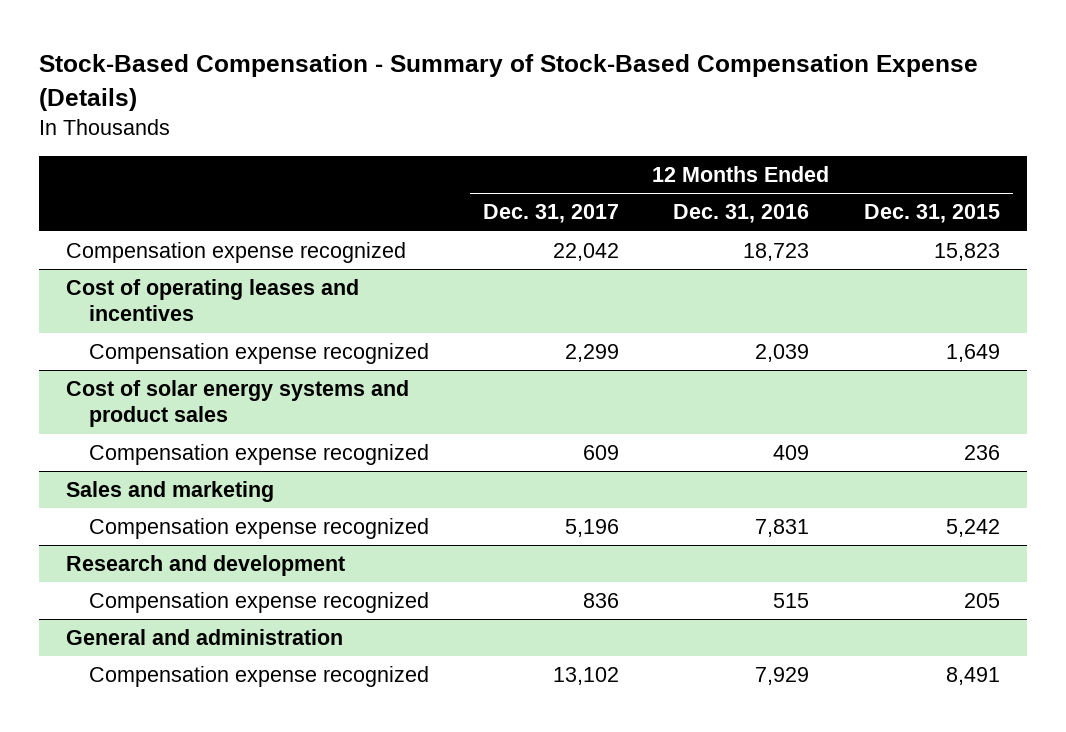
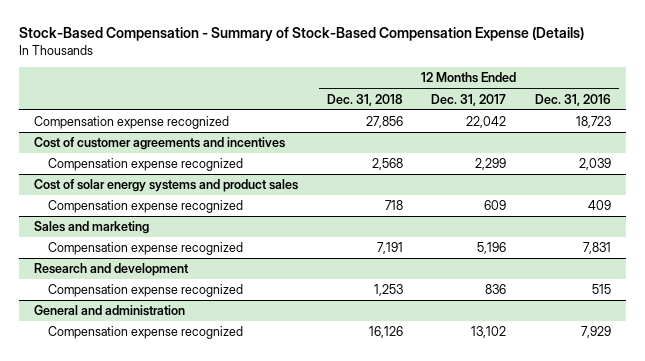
- | 12 Months Ended Dec. 31, 2017 | 12 Months Ended Dec. 31, 2016 | 12 Months Ended Dec. 31, 2015
+ | 12 Months Ended Dec. 31, 2018 | 12 Months Ended Dec. 31, 2017 | 12 Months Ended Dec. 31, 2016
- Cost of operating leases and incentives
+ Cost of customer agreements and incentives

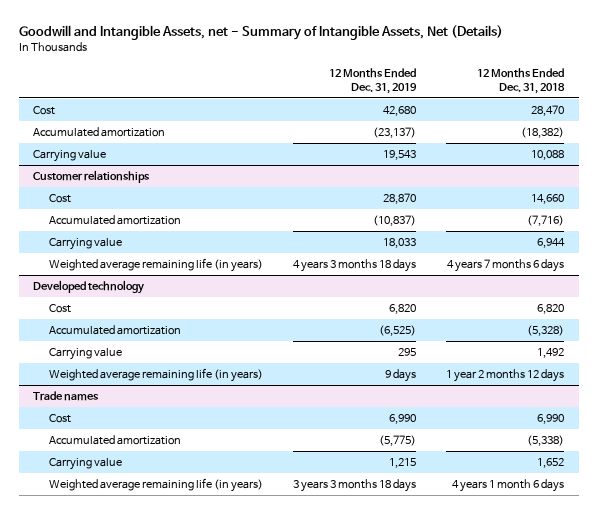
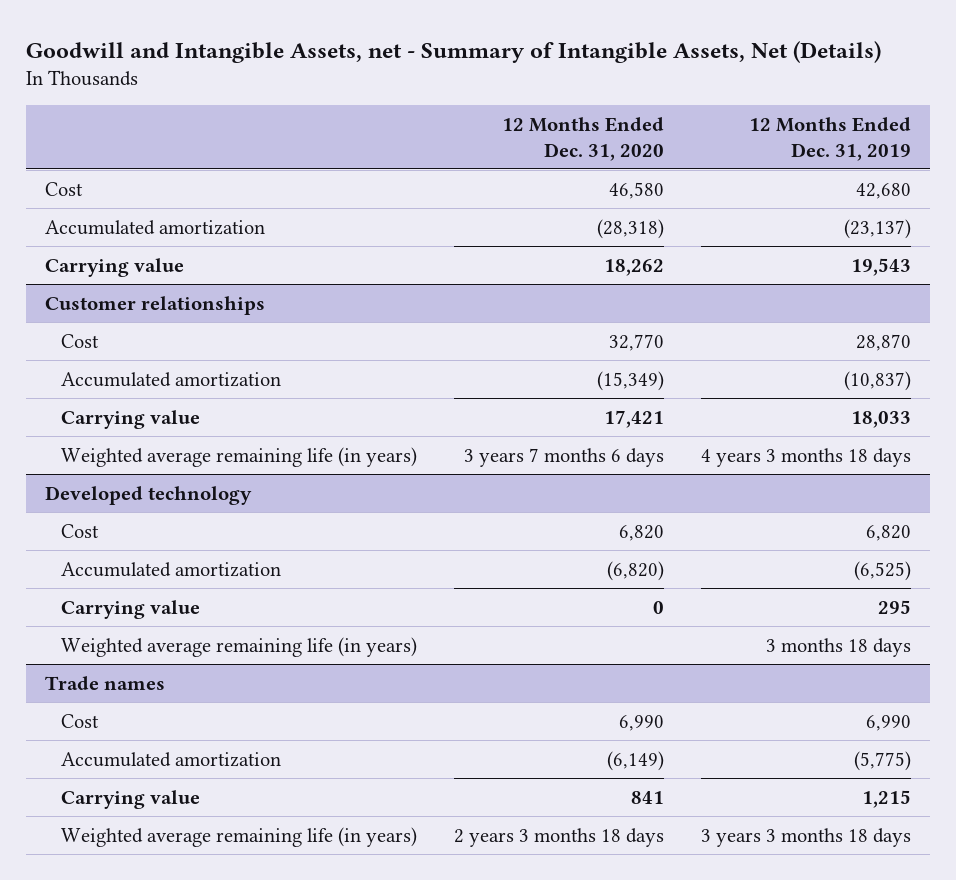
- | 12 Months Ended Dec. 31, 2019 | 12 Months Ended Dec. 31, 2018
+ | 12 Months Ended Dec. 31, 2020 | 12 Months Ended Dec. 31, 2019
@ Developed technology
- Weighted average remaining life (in years) | 9 days | 1 year 2 months 12 days
+ Weighted average remaining life (in years) | | 3 months 18 days

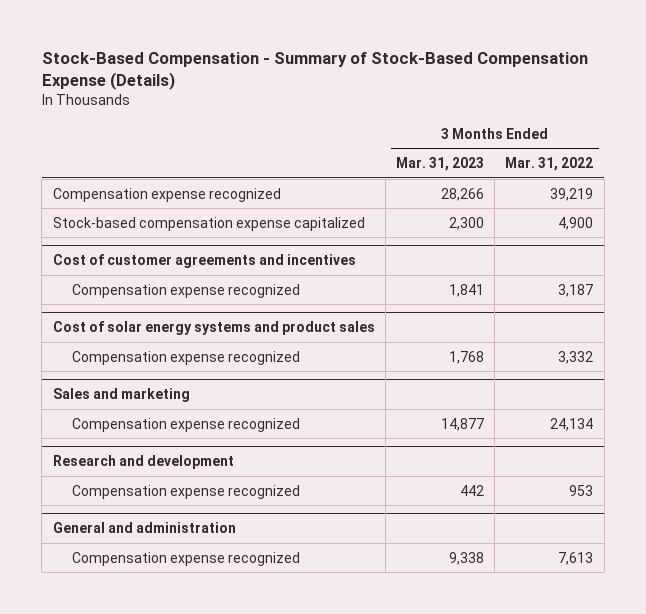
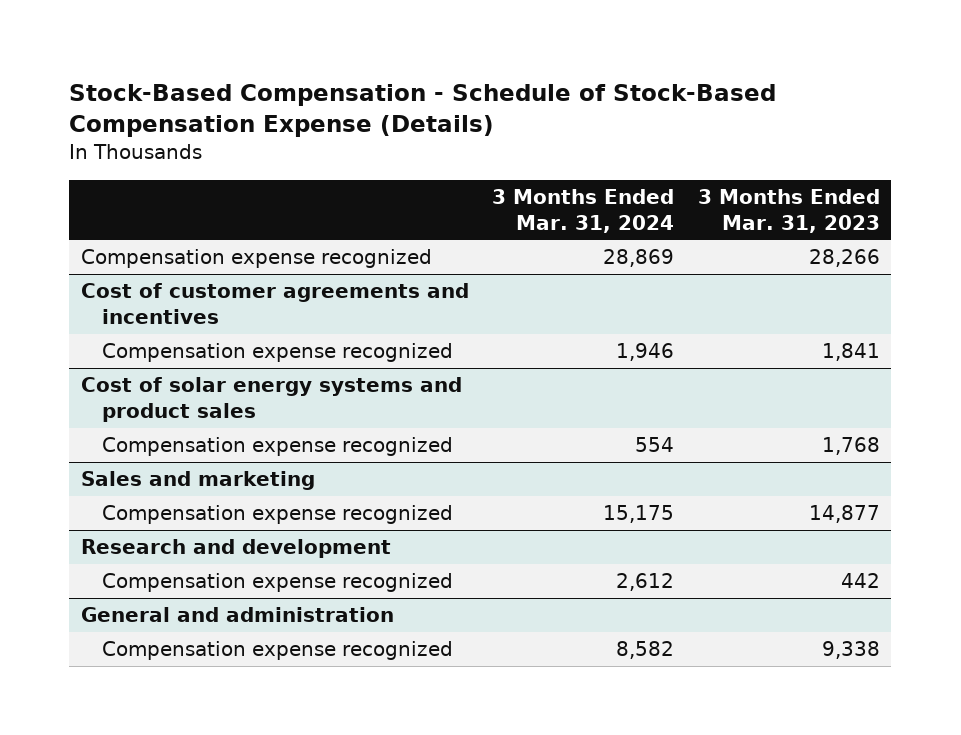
- Stock-Based Compensation - Summary of Stock-Based Compensation Expense (Details)
+ Stock-Based Compensation - Schedule of Stock-Based Compensation Expense (Details)
- | 3 Months Ended Mar. 31, 2023 | 3 Months Ended Mar. 31, 2022
+ | 3 Months Ended Mar. 31, 2024 | 3 Months Ended Mar. 31, 2023
- Stock-based compensation expense capitalized | 2,300 | 4,900

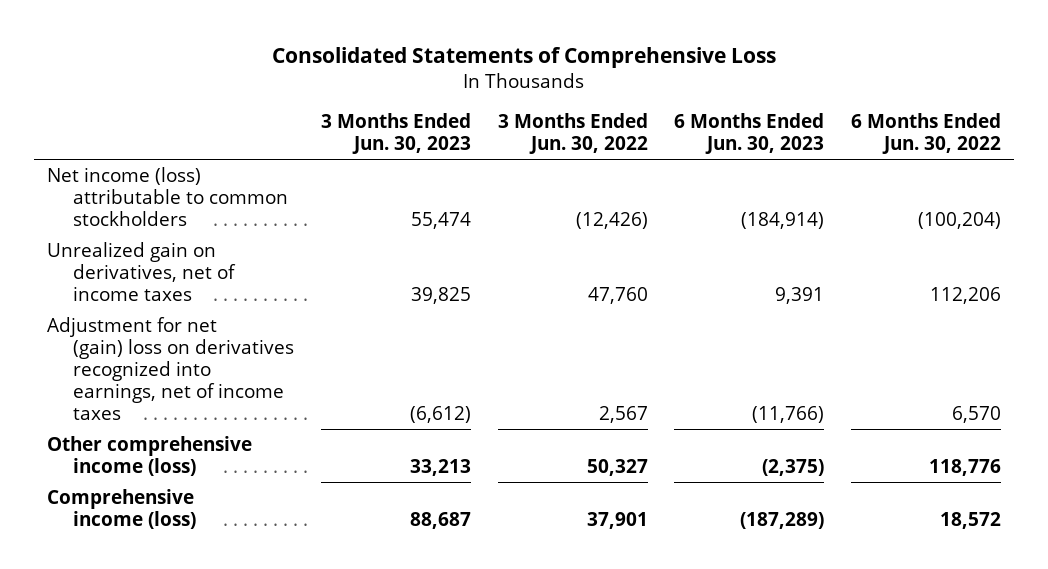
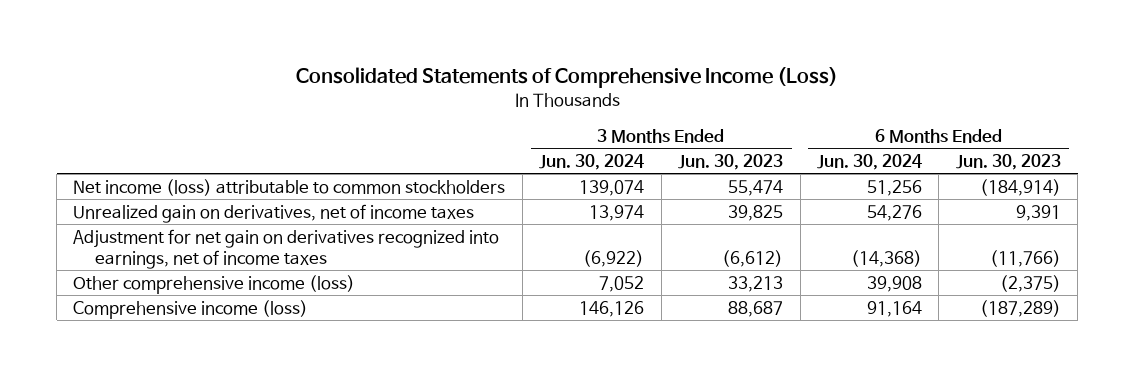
- Consolidated Statements of Comprehensive Loss
+ Consolidated Statements of Comprehensive Income (Loss)
- | 3 Months Ended Jun. 30, 2023 | 3 Months Ended Jun. 30, 2022 | 6 Months Ended Jun. 30, 2023 | 6 Months Ended Jun. 30, 2022
+ | 3 Months Ended Jun. 30, 2024 | 3 Months Ended Jun. 30, 2023 | 6 Months Ended Jun. 30, 2024 | 6 Months Ended Jun. 30, 2023
- Adjustment for net (gain) loss on derivatives recognized into earnings, net of income taxes | (6,612) | 2,567 | (11,766) | 6,570
+ Adjustment for net gain on derivatives recognized into earnings, net of income taxes | (6,922) | (6,612) | (14,368) | (11,766)

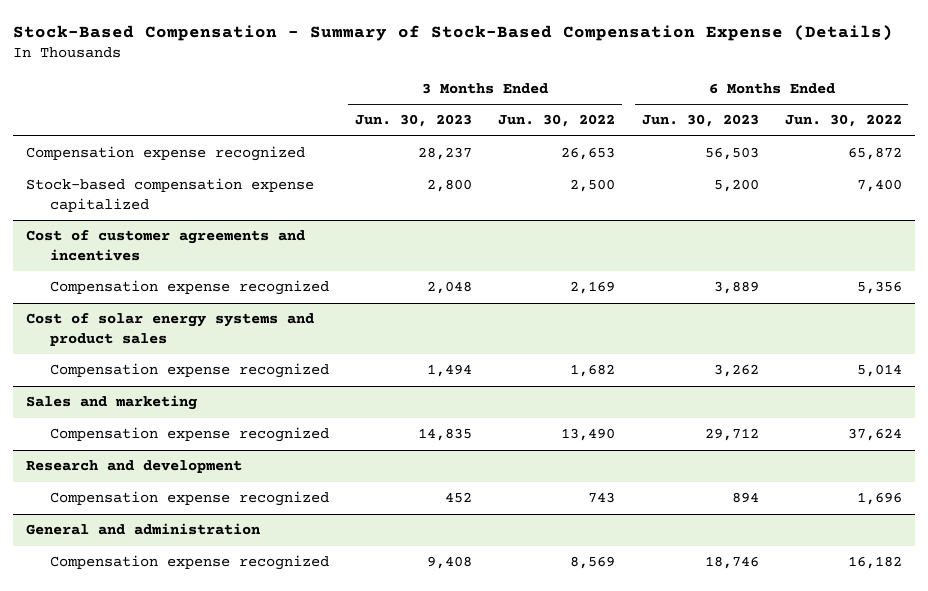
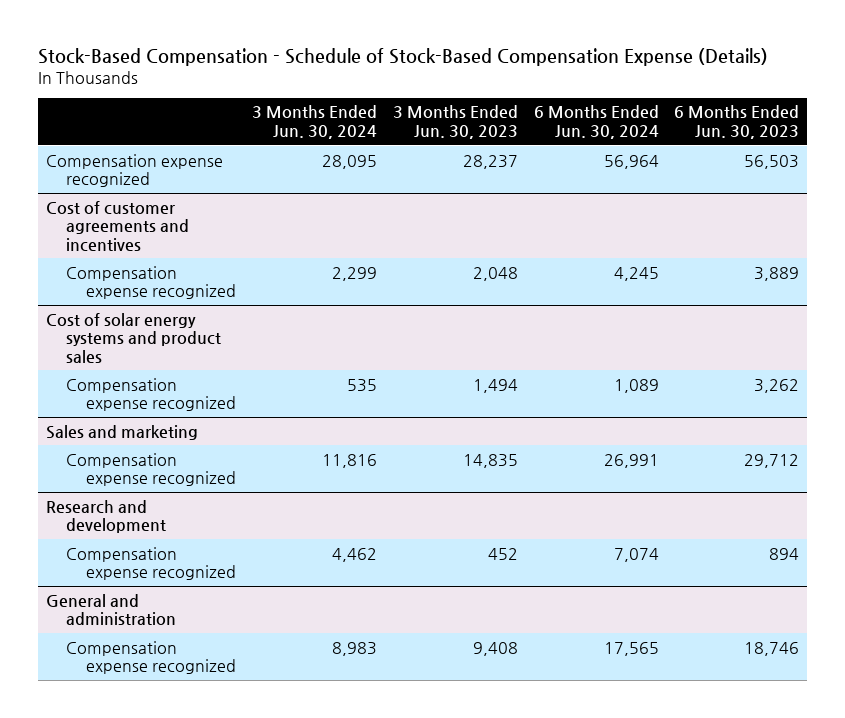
- Stock-Based Compensation - Summary of Stock-Based Compensation Expense (Details)
+ Stock-Based Compensation - Schedule of Stock-Based Compensation Expense (Details)
- | 3 Months Ended Jun. 30, 2023 | 3 Months Ended Jun. 30, 2022 | 6 Months Ended Jun. 30, 2023 | 6 Months Ended Jun. 30, 2022
+ | 3 Months Ended Jun. 30, 2024 | 3 Months Ended Jun. 30, 2023 | 6 Months Ended Jun. 30, 2024 | 6 Months Ended Jun. 30, 2023
- Stock-based compensation expense capitalized | 2,800 | 2,500 | 5,200 | 7,400

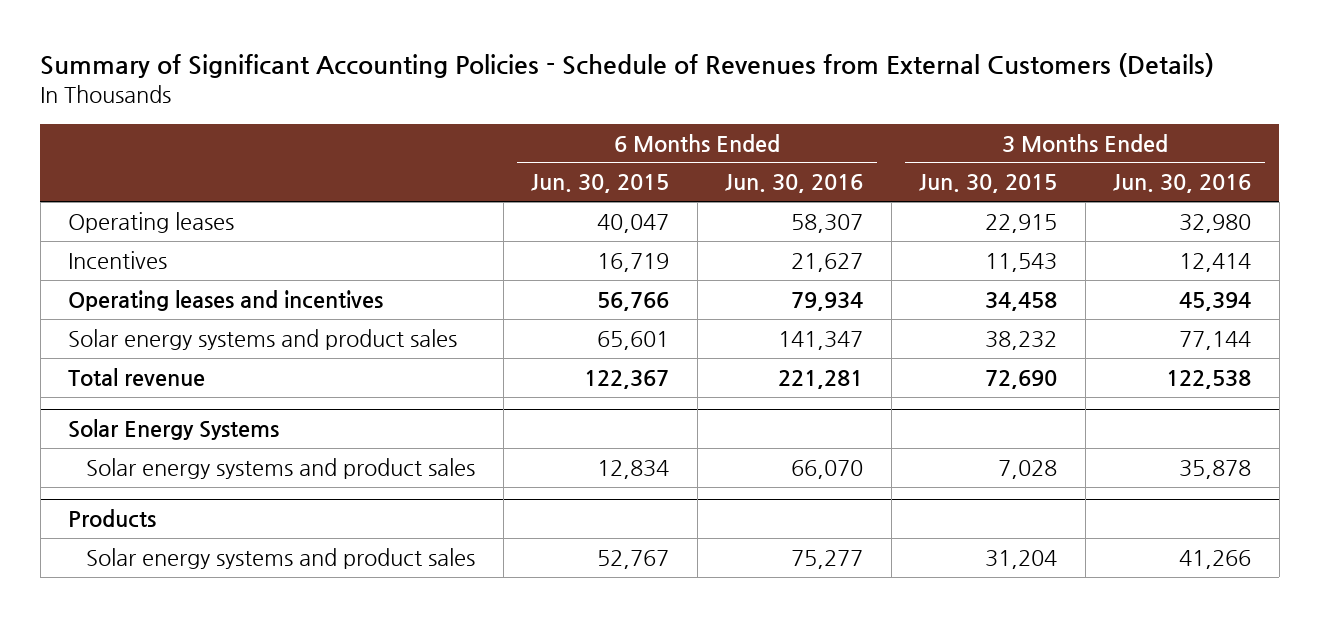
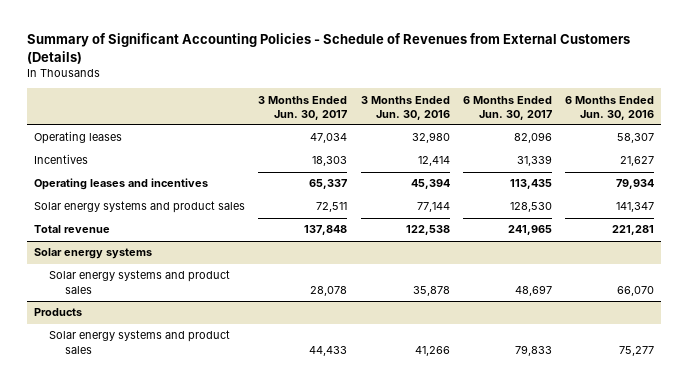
- | 6 Months Ended Jun. 30, 2015 | 6 Months Ended Jun. 30, 2016 | 3 Months Ended Jun. 30, 2015 | 3 Months Ended Jun. 30, 2016
+ | 3 Months Ended Jun. 30, 2017 | 3 Months Ended Jun. 30, 2016 | 6 Months Ended Jun. 30, 2017 | 6 Months Ended Jun. 30, 2016
- Solar Energy Systems
+ Solar energy systems

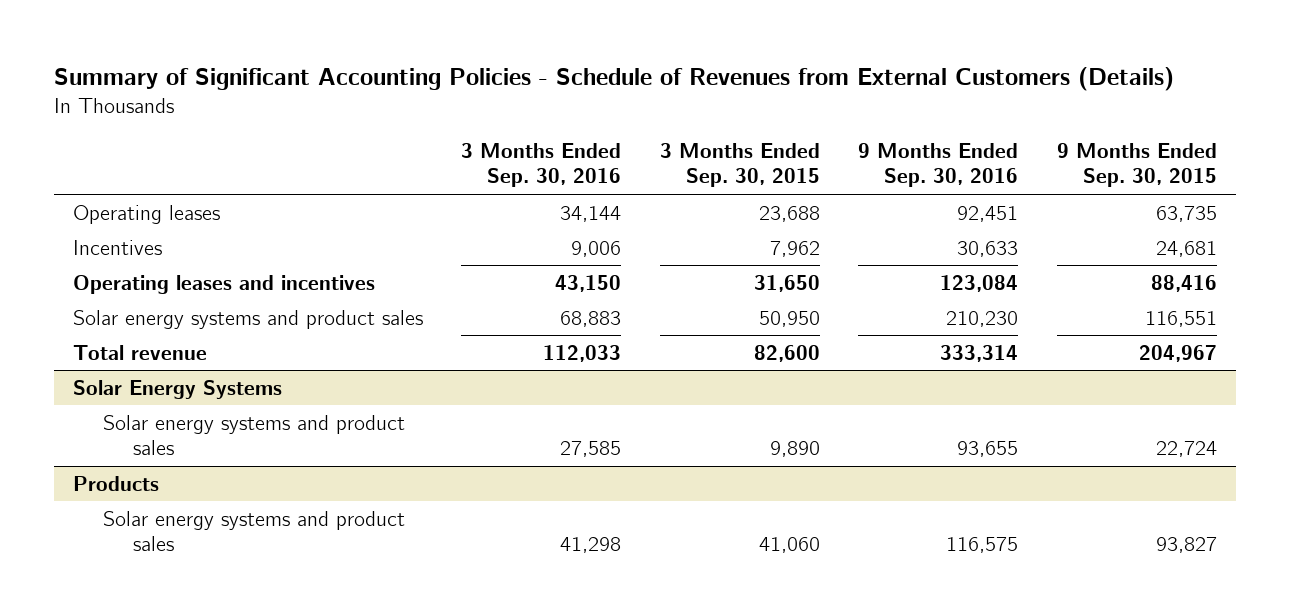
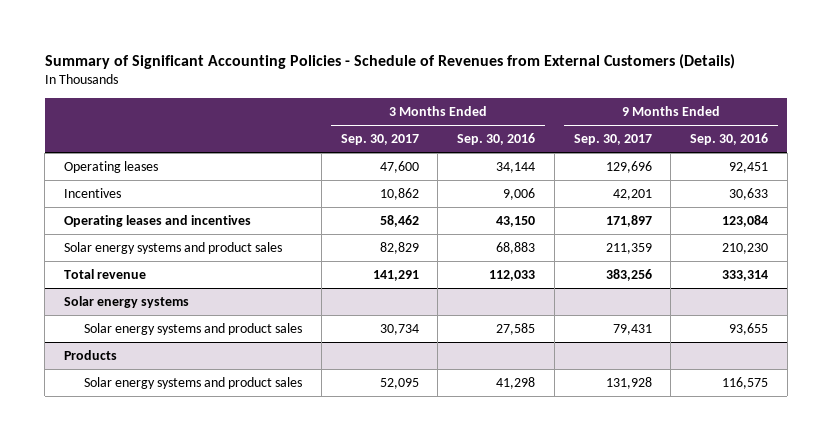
- | 3 Months Ended Sep. 30, 2016 | 3 Months Ended Sep. 30, 2015 | 9 Months Ended Sep. 30, 2016 | 9 Months Ended Sep. 30, 2015
+ | 3 Months Ended Sep. 30, 2017 | 3 Months Ended Sep. 30, 2016 | 9 Months Ended Sep. 30, 2017 | 9 Months Ended Sep. 30, 2016
- Solar Energy Systems
+ Solar energy systems

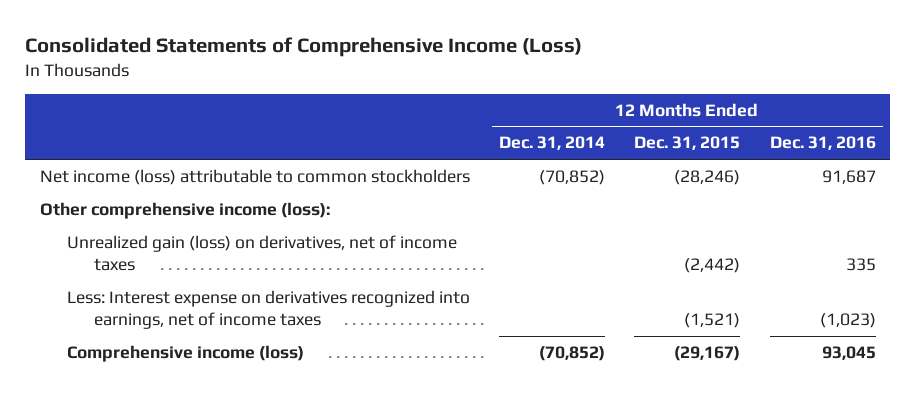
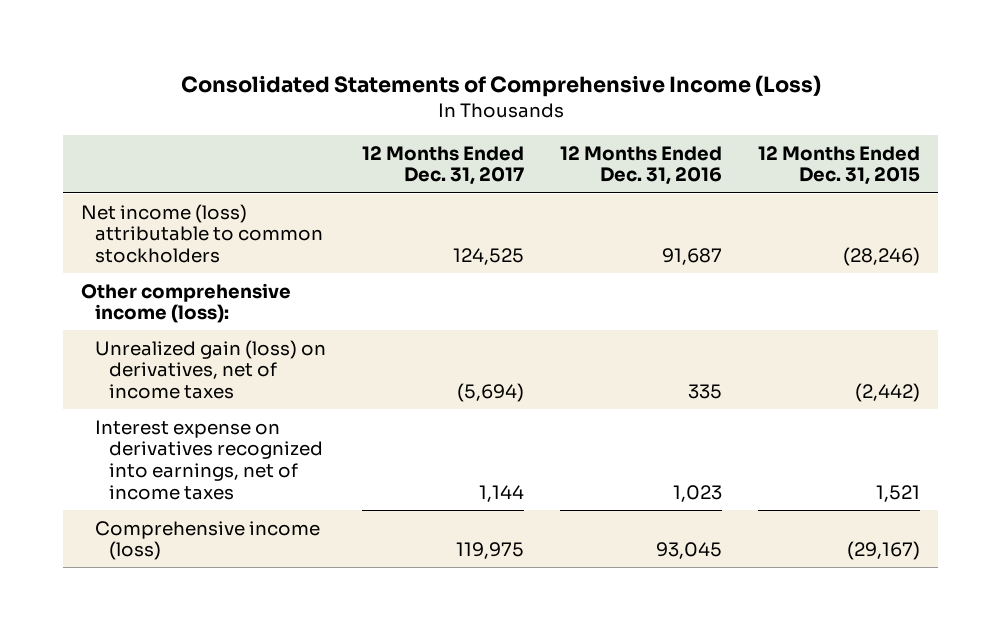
- | 12 Months Ended Dec. 31, 2014 | 12 Months Ended Dec. 31, 2015 | 12 Months Ended Dec. 31, 2016
+ | 12 Months Ended Dec. 31, 2017 | 12 Months Ended Dec. 31, 2016 | 12 Months Ended Dec. 31, 2015
- Less: Interest expense on derivatives recognized into earnings, net of income taxes | | (1,521) | (1,023)
+ Interest expense on derivatives recognized into earnings, net of income taxes | 1,144 | 1,023 | 1,521

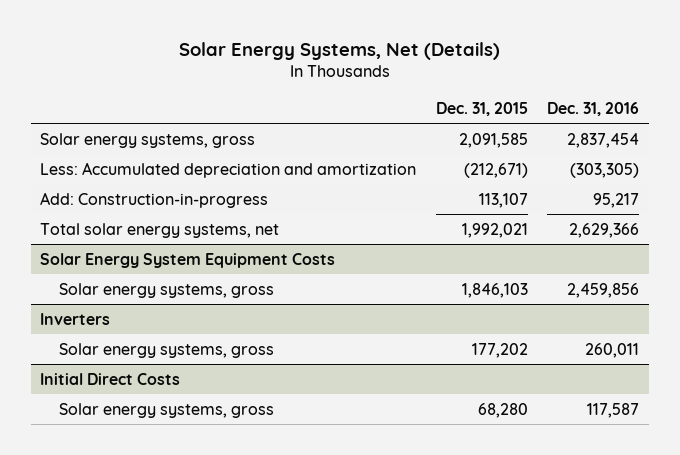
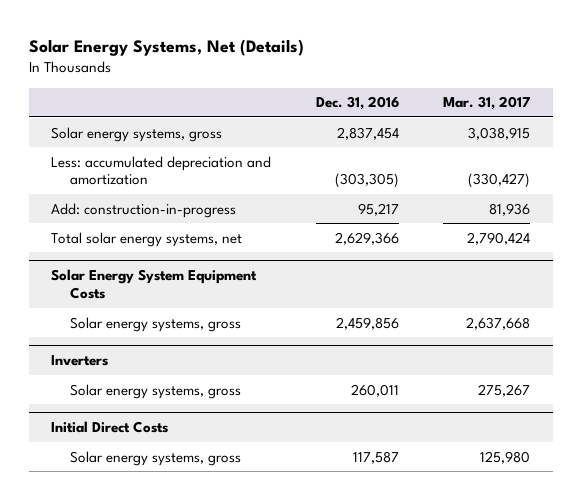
- | Dec. 31, 2015 | Dec. 31, 2016
+ | Dec. 31, 2016 | Mar. 31, 2017
- Less: Accumulated depreciation and amortization | (212,671) | (303,305)
- Add: Construction-in-progress | 113,107 | 95,217
+ Less: accumulated depreciation and amortization | (303,305) | (330,427)
+ Add: construction-in-progress | 95,217 | 81,936

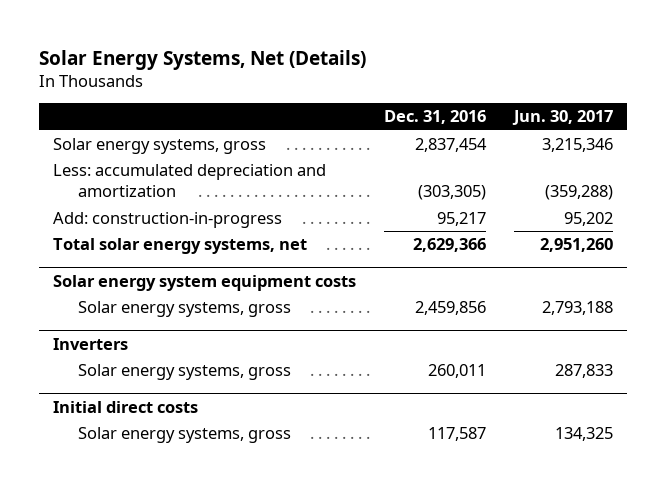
- | Dec. 31, 2016 | Mar. 31, 2017
+ | Dec. 31, 2016 | Jun. 30, 2017
- Solar Energy System Equipment Costs
+ Solar energy system equipment costs
- Initial Direct Costs
+ Initial direct costs

